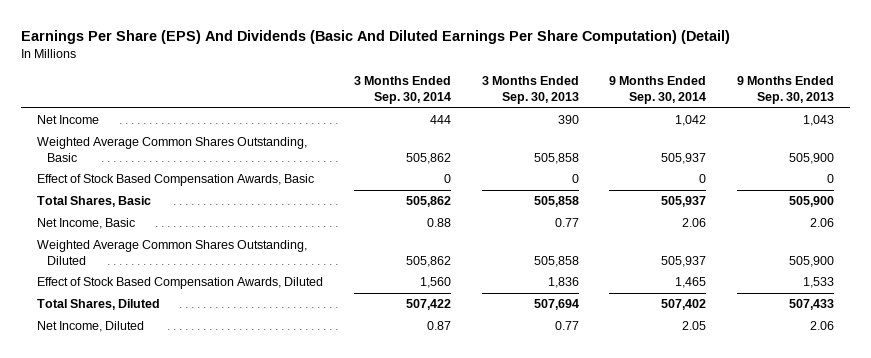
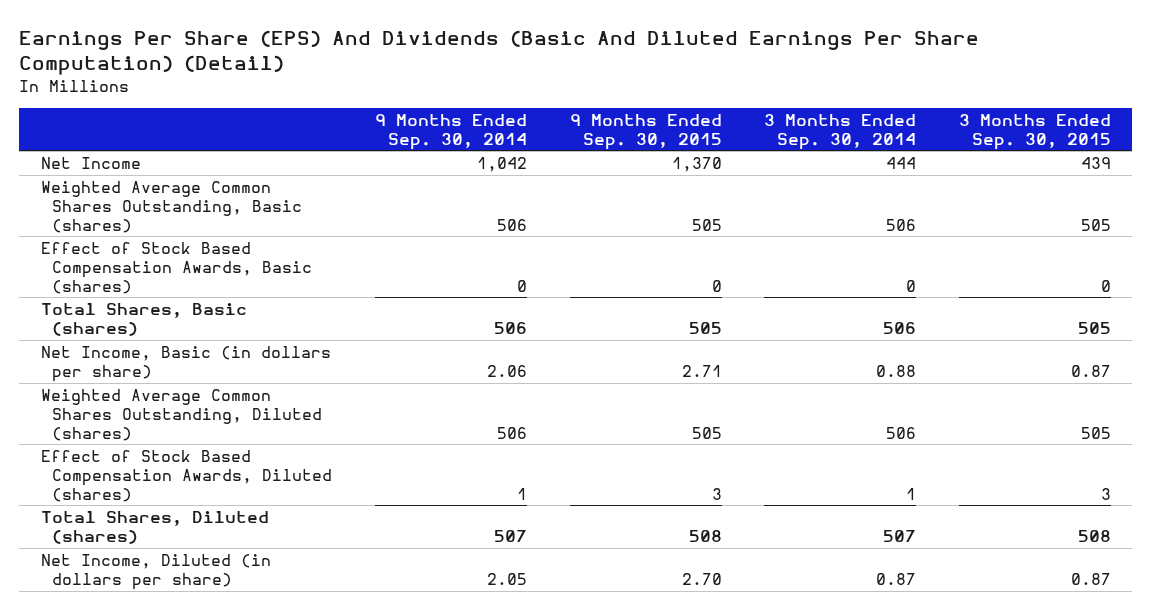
- | 3 Months Ended Sep. 30, 2014 | 3 Months Ended Sep. 30, 2013 | 9 Months Ended Sep. 30, 2014 | 9 Months Ended Sep. 30, 2013
+ | 9 Months Ended Sep. 30, 2014 | 9 Months Ended Sep. 30, 2015 | 3 Months Ended Sep. 30, 2014 | 3 Months Ended Sep. 30, 2015
- Weighted Average Common Shares Outstanding, Basic | 505,862 | 505,858 | 505,937 | 505,900
- Effect of Stock Based Compensation Awards, Basic | 0 | 0 | 0 | 0
- Total Shares, Basic | 505,862 | 505,858 | 505,937 | 505,900
- Net Income, Basic | 0.88 | 0.77 | 2.06 | 2.06
- Weighted Average Common Shares Outstanding, Diluted | 505,862 | 505,858 | 505,937 | 505,900
- Effect of Stock Based Compensation Awards, Diluted | 1,560 | 1,836 | 1,465 | 1,533
- Total Shares, Diluted | 507,422 | 507,694 | 507,402 | 507,433
- Net Income, Diluted | 0.87 | 0.77 | 2.05 | 2.06
+ Weighted Average Common Shares Outstanding, Basic (shares) | 506 | 505 | 506 | 505
+ Effect of Stock Based Compensation Awards, Basic (shares) | 0 | 0 | 0 | 0
+ Total Shares, Basic (shares) | 506 | 505 | 506 | 505
+ Net Income, Basic (in dollars per share) | 2.06 | 2.71 | 0.88 | 0.87
+ Weighted Average Common Shares Outstanding, Diluted (shares) | 506 | 505 | 506 | 505
+ Effect of Stock Based Compensation Awards, Diluted (shares) | 1 | 3 | 1 | 3
+ Total Shares, Diluted (shares) | 507 | 508 | 507 | 508
+ Net Income, Diluted (in dollars per share) | 2.05 | 2.70 | 0.87 | 0.87

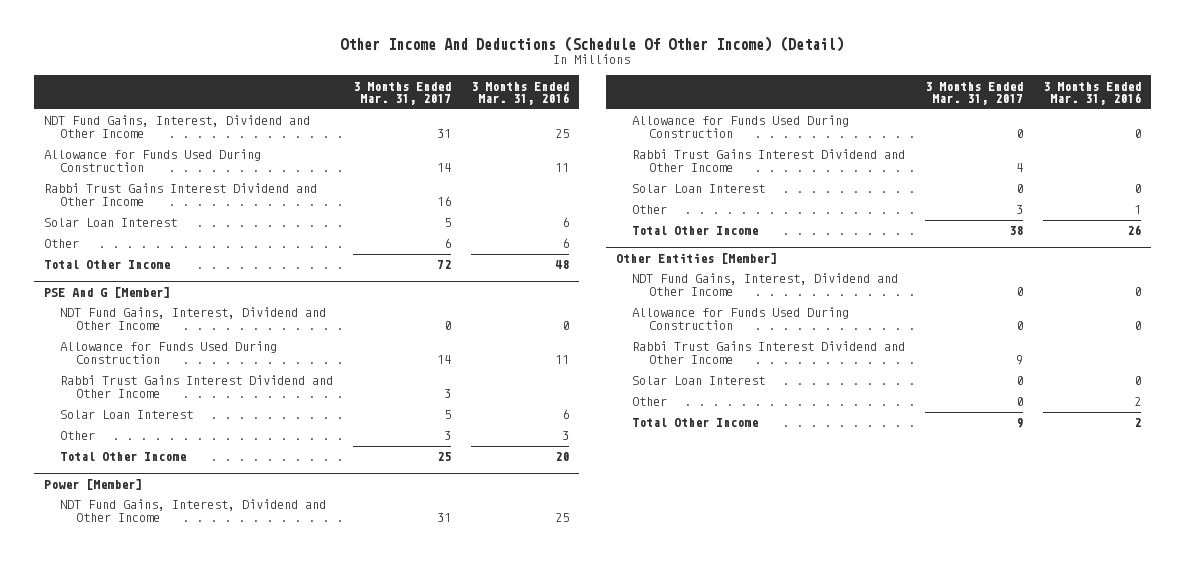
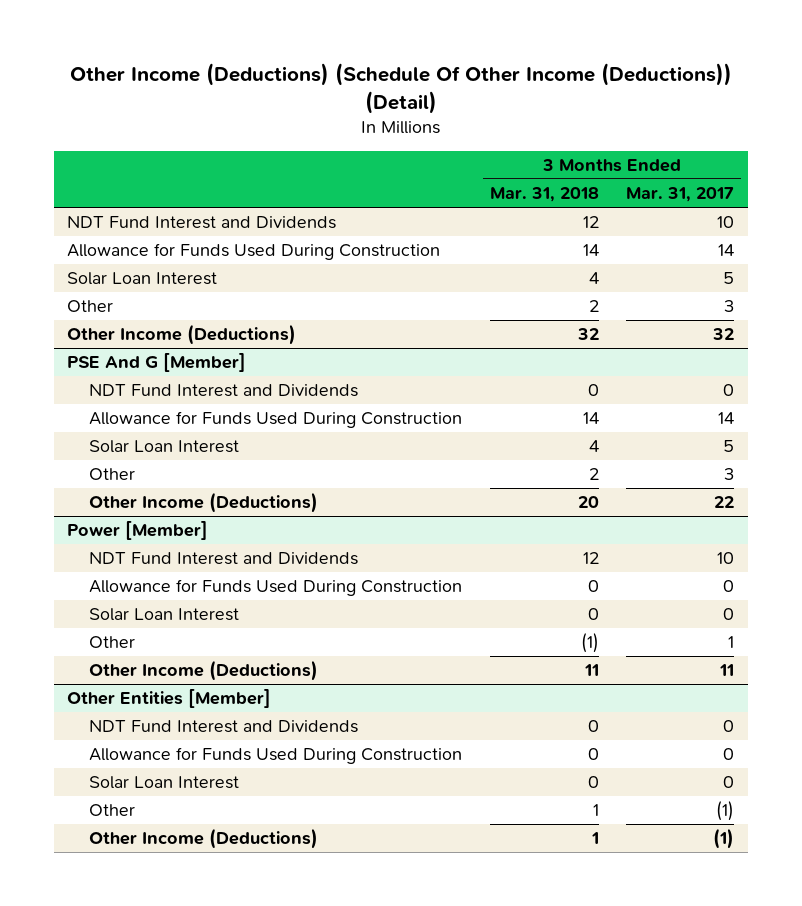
- Other Income And Deductions (Schedule Of Other Income) (Detail)
+ Other Income (Deductions) (Schedule Of Other Income (Deductions)) (Detail)
- | 3 Months Ended Mar. 31, 2017 | 3 Months Ended Mar. 31, 2016
+ | 3 Months Ended Mar. 31, 2018 | 3 Months Ended Mar. 31, 2017
- NDT Fund Gains, Interest, Dividend and Other Income | 31 | 25
+ NDT Fund Interest and Dividends | 12 | 10
- Rabbi Trust Gains Interest Dividend and Other Income | 16 |
- Other | 6 | 6
- Total Other Income | 72 | 48
+ Other | 2 | 3
+ Other Income (Deductions) | 32 | 32
@ PSE And G [Member]
- NDT Fund Gains, Interest, Dividend and Other Income | 0 | 0
+ NDT Fund Interest and Dividends | 0 | 0
- Rabbi Trust Gains Interest Dividend and Other Income | 3 |
- Total Other Income | 25 | 20
+ Other Income (Deductions) | 20 | 22
@ Power [Member]
- NDT Fund Gains, Interest, Dividend and Other Income | 31 | 25
+ NDT Fund Interest and Dividends | 12 | 10
- Rabbi Trust Gains Interest Dividend and Other Income | 4 |
- Other | 3 | 1
- Total Other Income | 38 | 26
+ Other | (1) | 1
+ Other Income (Deductions) | 11 | 11
@ Other Entities [Member]
- NDT Fund Gains, Interest, Dividend and Other Income | 0 | 0
+ NDT Fund Interest and Dividends | 0 | 0
- Rabbi Trust Gains Interest Dividend and Other Income | 9 |
- Other | 0 | 2
- Total Other Income | 9 | 2
+ Other | 1 | (1)
+ Other Income (Deductions) | 1 | (1)

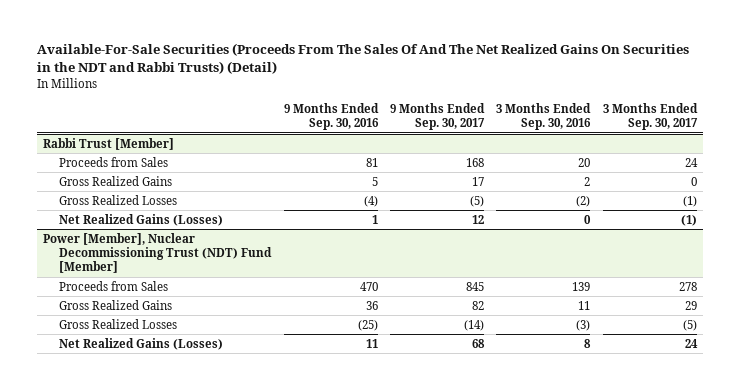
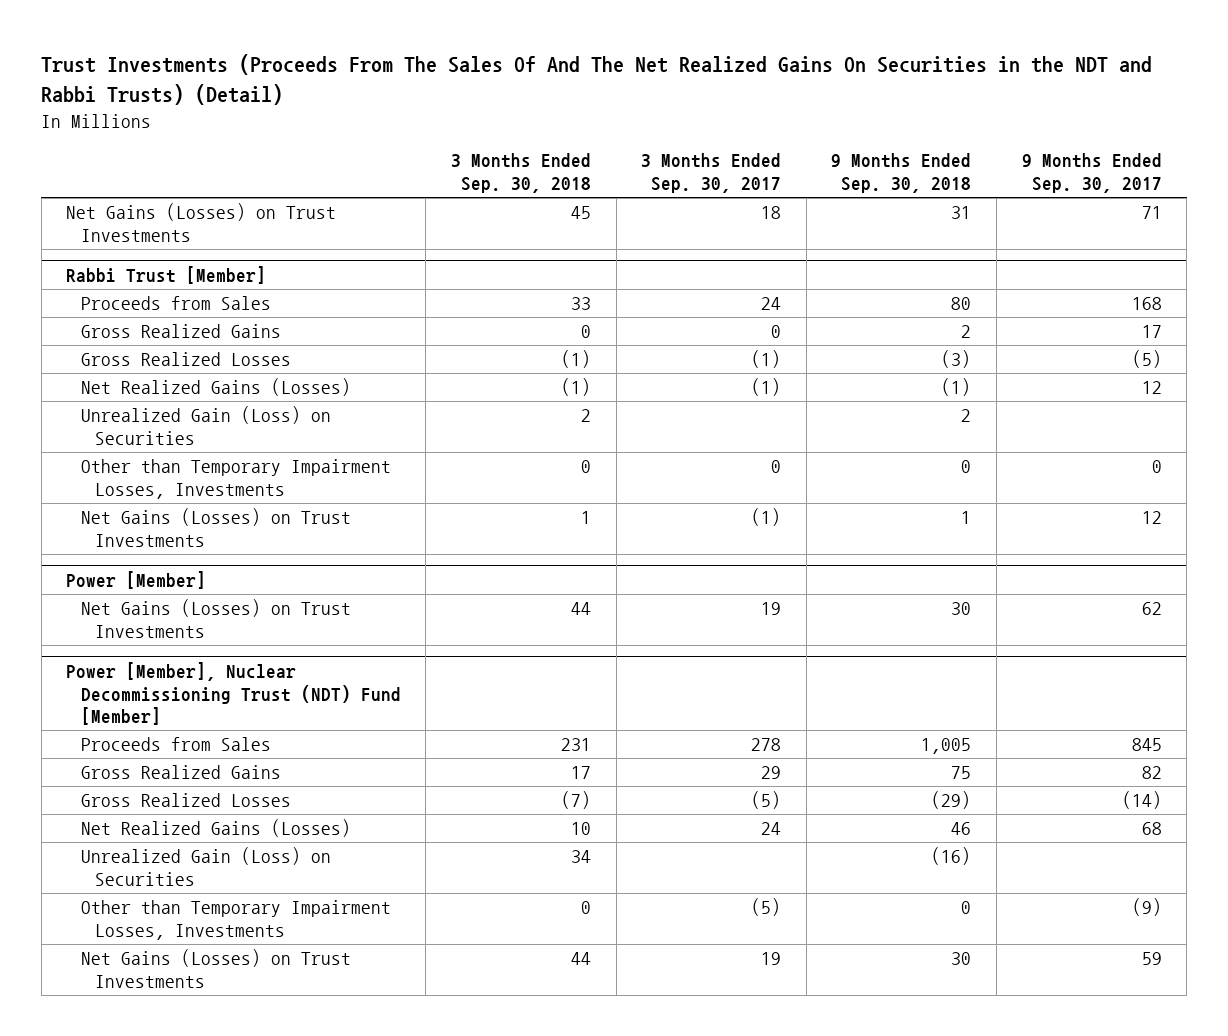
- Available-For-Sale Securities (Proceeds From The Sales Of And The Net Realized Gains On Securities in the NDT and Rabbi Trusts) (Detail)
+ Trust Investments (Proceeds From The Sales Of And The Net Realized Gains On Securities in the NDT and Rabbi Trusts) (Detail)
- | 9 Months Ended Sep. 30, 2016 | 9 Months Ended Sep. 30, 2017 | 3 Months Ended Sep. 30, 2016 | 3 Months Ended Sep. 30, 2017
+ | 3 Months Ended Sep. 30, 2018 | 3 Months Ended Sep. 30, 2017 | 9 Months Ended Sep. 30, 2018 | 9 Months Ended Sep. 30, 2017
+ Net Gains (Losses) on Trust Investments | 45 | 18 | 31 | 71
@ Rabbi Trust [Member]
+ Unrealized Gain (Loss) on Securities | 2 | | 2 |
+ Other than Temporary Impairment Losses, Investments | 0 | 0 | 0 | 0
+ Net Gains (Losses) on Trust Investments | 1 | (1) | 1 | 12
+ Power [Member]
+ Net Gains (Losses) on Trust Investments | 44 | 19 | 30 | 62
@ Power [Member], Nuclear Decommissioning Trust (NDT) Fund [Member]
+ Unrealized Gain (Loss) on Securities | 34 | | (16) |
+ Other than Temporary Impairment Losses, Investments | 0 | (5) | 0 | (9)
+ Net Gains (Losses) on Trust Investments | 44 | 19 | 30 | 59

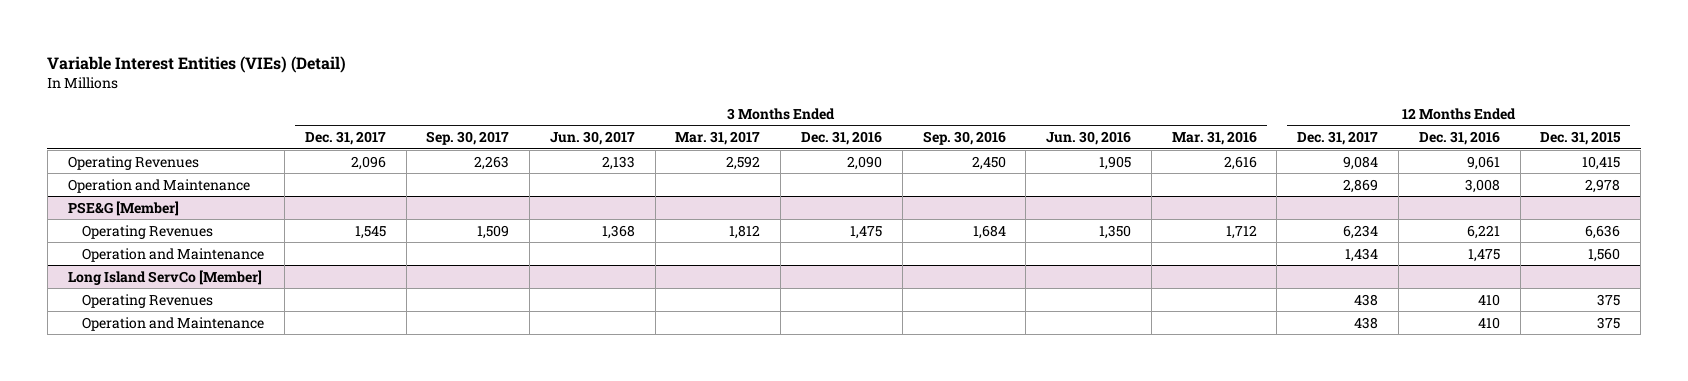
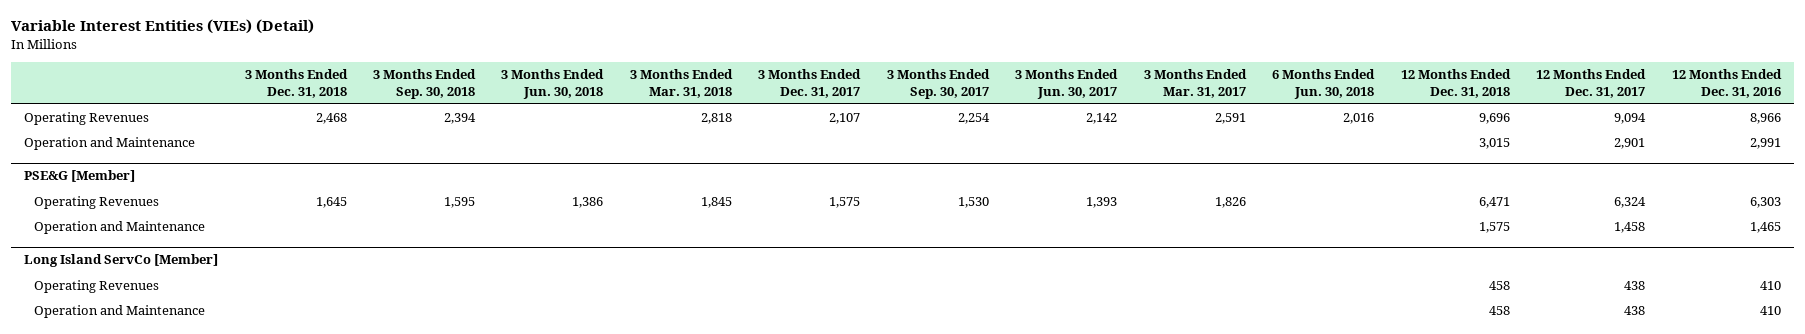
- | 3 Months Ended Dec. 31, 2017 | 3 Months Ended Sep. 30, 2017 | 3 Months Ended Jun. 30, 2017 | 3 Months Ended Mar. 31, 2017 | 3 Months Ended Dec. 31, 2016 | 3 Months Ended Sep. 30, 2016 | 3 Months Ended Jun. 30, 2016 | 3 Months Ended Mar. 31, 2016 | 12 Months Ended Dec. 31, 2017 | 12 Months Ended Dec. 31, 2016 | 12 Months Ended Dec. 31, 2015
+ | 3 Months Ended Dec. 31, 2018 | 3 Months Ended Sep. 30, 2018 | 3 Months Ended Jun. 30, 2018 | 3 Months Ended Mar. 31, 2018 | 3 Months Ended Dec. 31, 2017 | 3 Months Ended Sep. 30, 2017 | 3 Months Ended Jun. 30, 2017 | 3 Months Ended Mar. 31, 2017 | 6 Months Ended Jun. 30, 2018 | 12 Months Ended Dec. 31, 2018 | 12 Months Ended Dec. 31, 2017 | 12 Months Ended Dec. 31, 2016
- Operating Revenues | 2,096 | 2,263 | 2,133 | 2,592 | 2,090 | 2,450 | 1,905 | 2,616 | 9,084 | 9,061 | 10,415
- Operation and Maintenance | | | | | | | | | 2,869 | 3,008 | 2,978
+ Operating Revenues | 2,468 | 2,394 | | 2,818 | 2,107 | 2,254 | 2,142 | 2,591 | 2,016 | 9,696 | 9,094 | 8,966
+ Operation and Maintenance | | | | | | | | | | 3,015 | 2,901 | 2,991
@ PSE&G [Member]
- Operating Revenues | 1,545 | 1,509 | 1,368 | 1,812 | 1,475 | 1,684 | 1,350 | 1,712 | 6,234 | 6,221 | 6,636
- Operation and Maintenance | | | | | | | | | 1,434 | 1,475 | 1,560
+ Operating Revenues | 1,645 | 1,595 | 1,386 | 1,845 | 1,575 | 1,530 | 1,393 | 1,826 | | 6,471 | 6,324 | 6,303
+ Operation and Maintenance | | | | | | | | | | 1,575 | 1,458 | 1,465

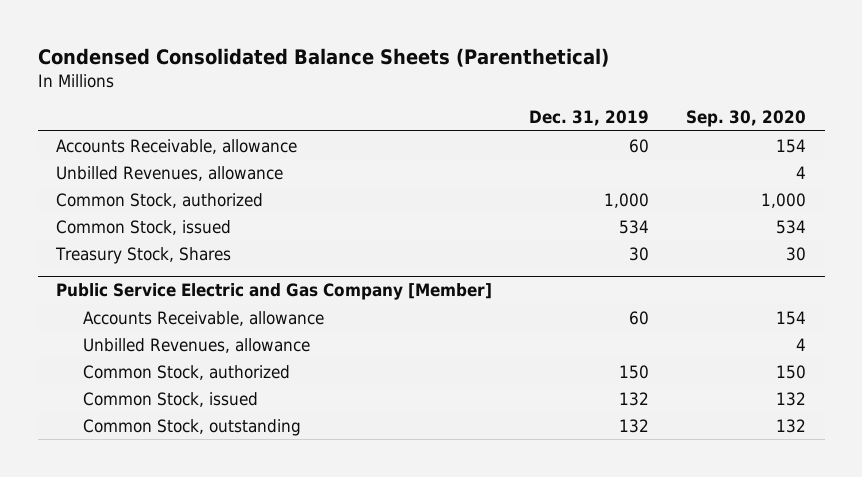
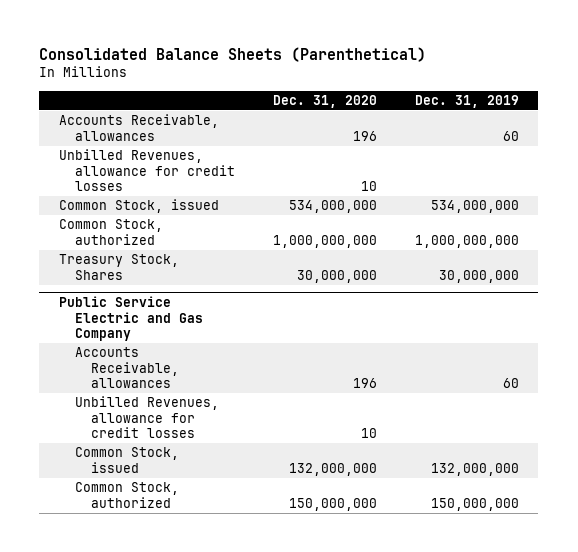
- Condensed Consolidated Balance Sheets (Parenthetical)
+ Consolidated Balance Sheets (Parenthetical)
- | Dec. 31, 2019 | Sep. 30, 2020
+ | Dec. 31, 2020 | Dec. 31, 2019
- Accounts Receivable, allowance | 60 | 154
- Unbilled Revenues, allowance | | 4
- Common Stock, authorized | 1,000 | 1,000
- Common Stock, issued | 534 | 534
- Treasury Stock, Shares | 30 | 30
- Public Service Electric and Gas Company [Member]
- Accounts Receivable, allowance | 60 | 154
- Unbilled Revenues, allowance | | 4
- Common Stock, authorized | 150 | 150
- Common Stock, issued | 132 | 132
- Common Stock, outstanding | 132 | 132
+ Accounts Receivable, allowances | 196 | 60
+ Unbilled Revenues, allowance for credit losses | 10 |
+ Common Stock, issued | 534,000,000 | 534,000,000
+ Common Stock, authorized | 1,000,000,000 | 1,000,000,000
+ Treasury Stock, Shares | 30,000,000 | 30,000,000
+ Public Service Electric and Gas Company
+ Accounts Receivable, allowances | 196 | 60
+ Unbilled Revenues, allowance for credit losses | 10 |
+ Common Stock, issued | 132,000,000 | 132,000,000
+ Common Stock, authorized | 150,000,000 | 150,000,000

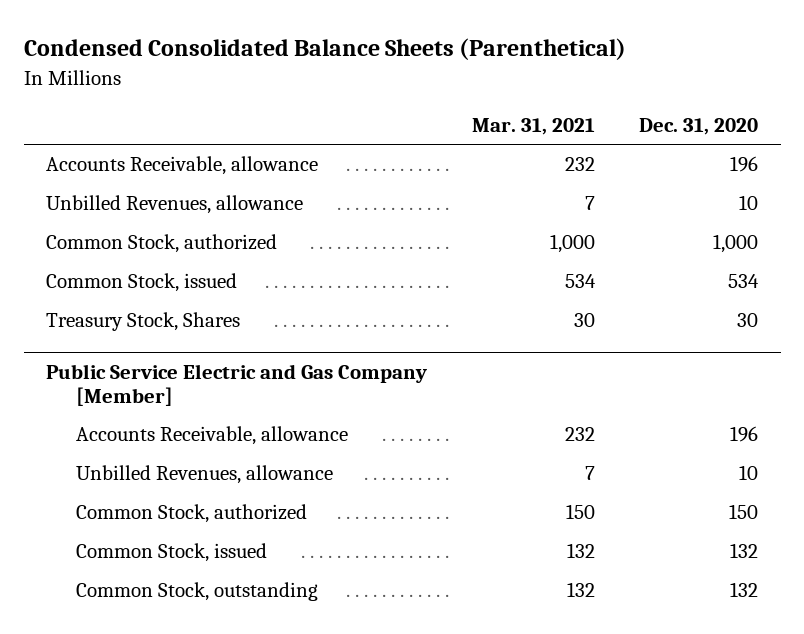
- Consolidated Balance Sheets (Parenthetical)
+ Condensed Consolidated Balance Sheets (Parenthetical)
- | Dec. 31, 2020 | Dec. 31, 2019
+ | Mar. 31, 2021 | Dec. 31, 2020
- Accounts Receivable, allowances | 196 | 60
- Unbilled Revenues, allowance for credit losses | 10 |
- Common Stock, issued | 534,000,000 | 534,000,000
- Common Stock, authorized | 1,000,000,000 | 1,000,000,000
- Treasury Stock, Shares | 30,000,000 | 30,000,000
- Public Service Electric and Gas Company
- Accounts Receivable, allowances | 196 | 60
- Unbilled Revenues, allowance for credit losses | 10 |
- Common Stock, issued | 132,000,000 | 132,000,000
- Common Stock, authorized | 150,000,000 | 150,000,000
+ Accounts Receivable, allowance | 232 | 196
+ Unbilled Revenues, allowance | 7 | 10
+ Common Stock, authorized | 1,000 | 1,000
+ Common Stock, issued | 534 | 534
+ Treasury Stock, Shares | 30 | 30
+ Public Service Electric and Gas Company [Member]
+ Accounts Receivable, allowance | 232 | 196
+ Unbilled Revenues, allowance | 7 | 10
+ Common Stock, authorized | 150 | 150
+ Common Stock, issued | 132 | 132
+ Common Stock, outstanding | 132 | 132

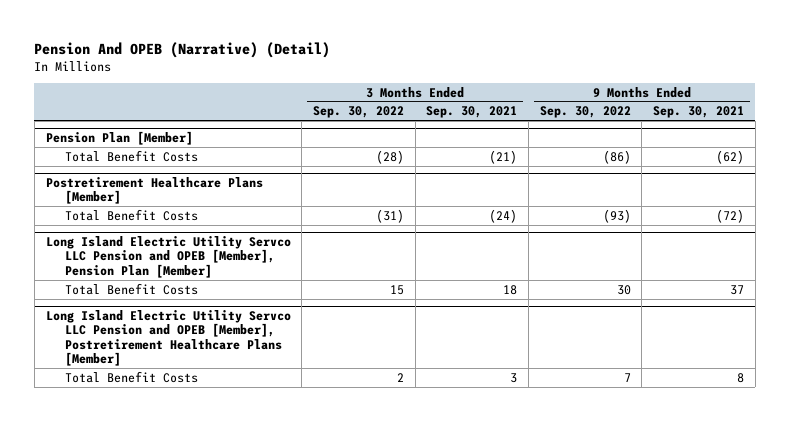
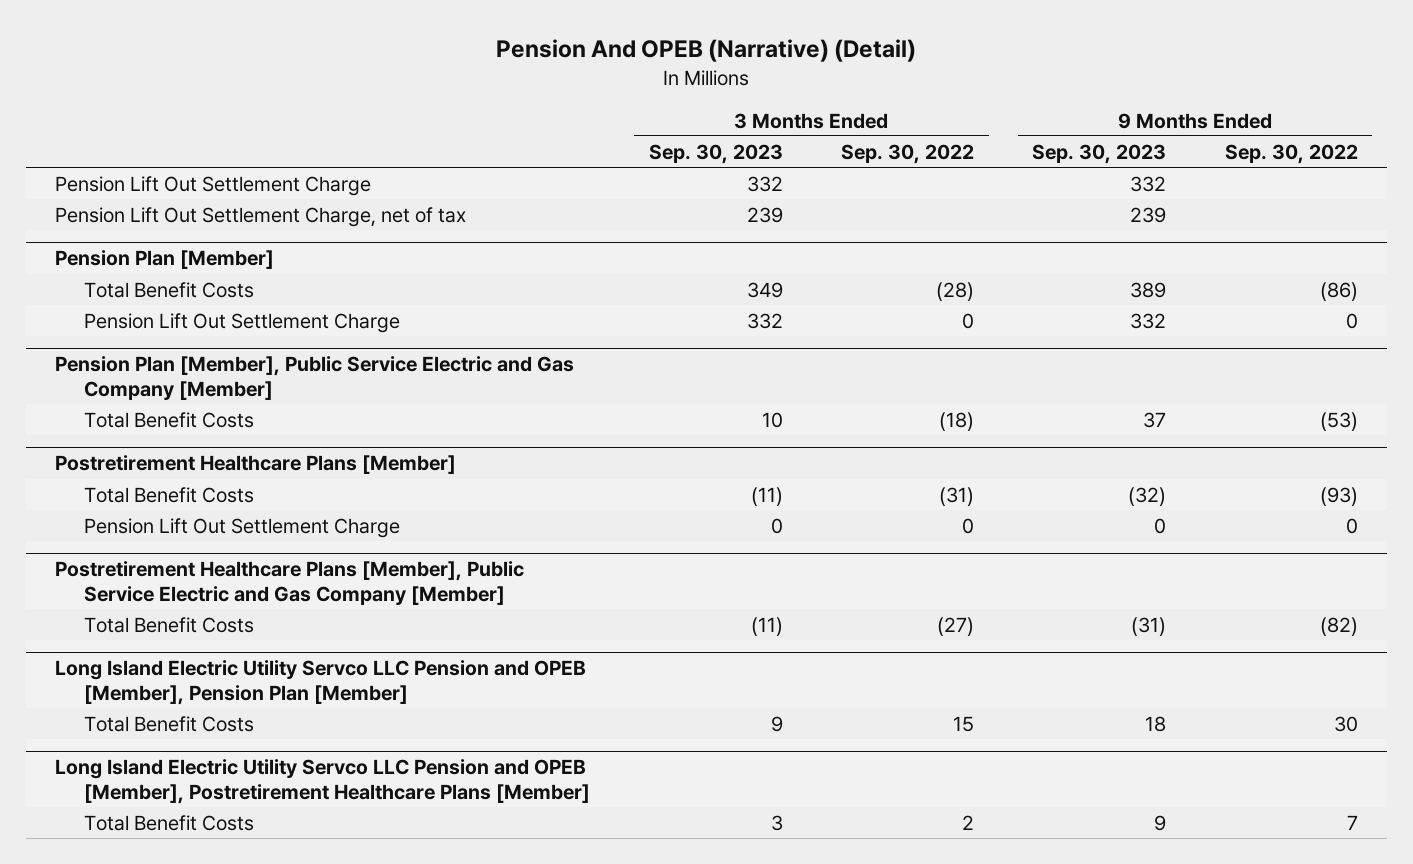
- | 3 Months Ended Sep. 30, 2022 | 3 Months Ended Sep. 30, 2021 | 9 Months Ended Sep. 30, 2022 | 9 Months Ended Sep. 30, 2021
+ | 3 Months Ended Sep. 30, 2023 | 3 Months Ended Sep. 30, 2022 | 9 Months Ended Sep. 30, 2023 | 9 Months Ended Sep. 30, 2022
+ Pension Lift Out Settlement Charge | 332 | | 332 |
+ Pension Lift Out Settlement Charge, net of tax | 239 | | 239 |
@ Pension Plan [Member]
+ Pension Lift Out Settlement Charge | 332 | 0 | 332 | 0
+ Pension Plan [Member], Public Service Electric and Gas Company [Member]
+ Total Benefit Costs | 10 | (18) | 37 | (53)
@ Postretirement Healthcare Plans [Member]
+ Pension Lift Out Settlement Charge | 0 | 0 | 0 | 0
+ Postretirement Healthcare Plans [Member], Public Service Electric and Gas Company [Member]
+ Total Benefit Costs | (11) | (27) | (31) | (82)

